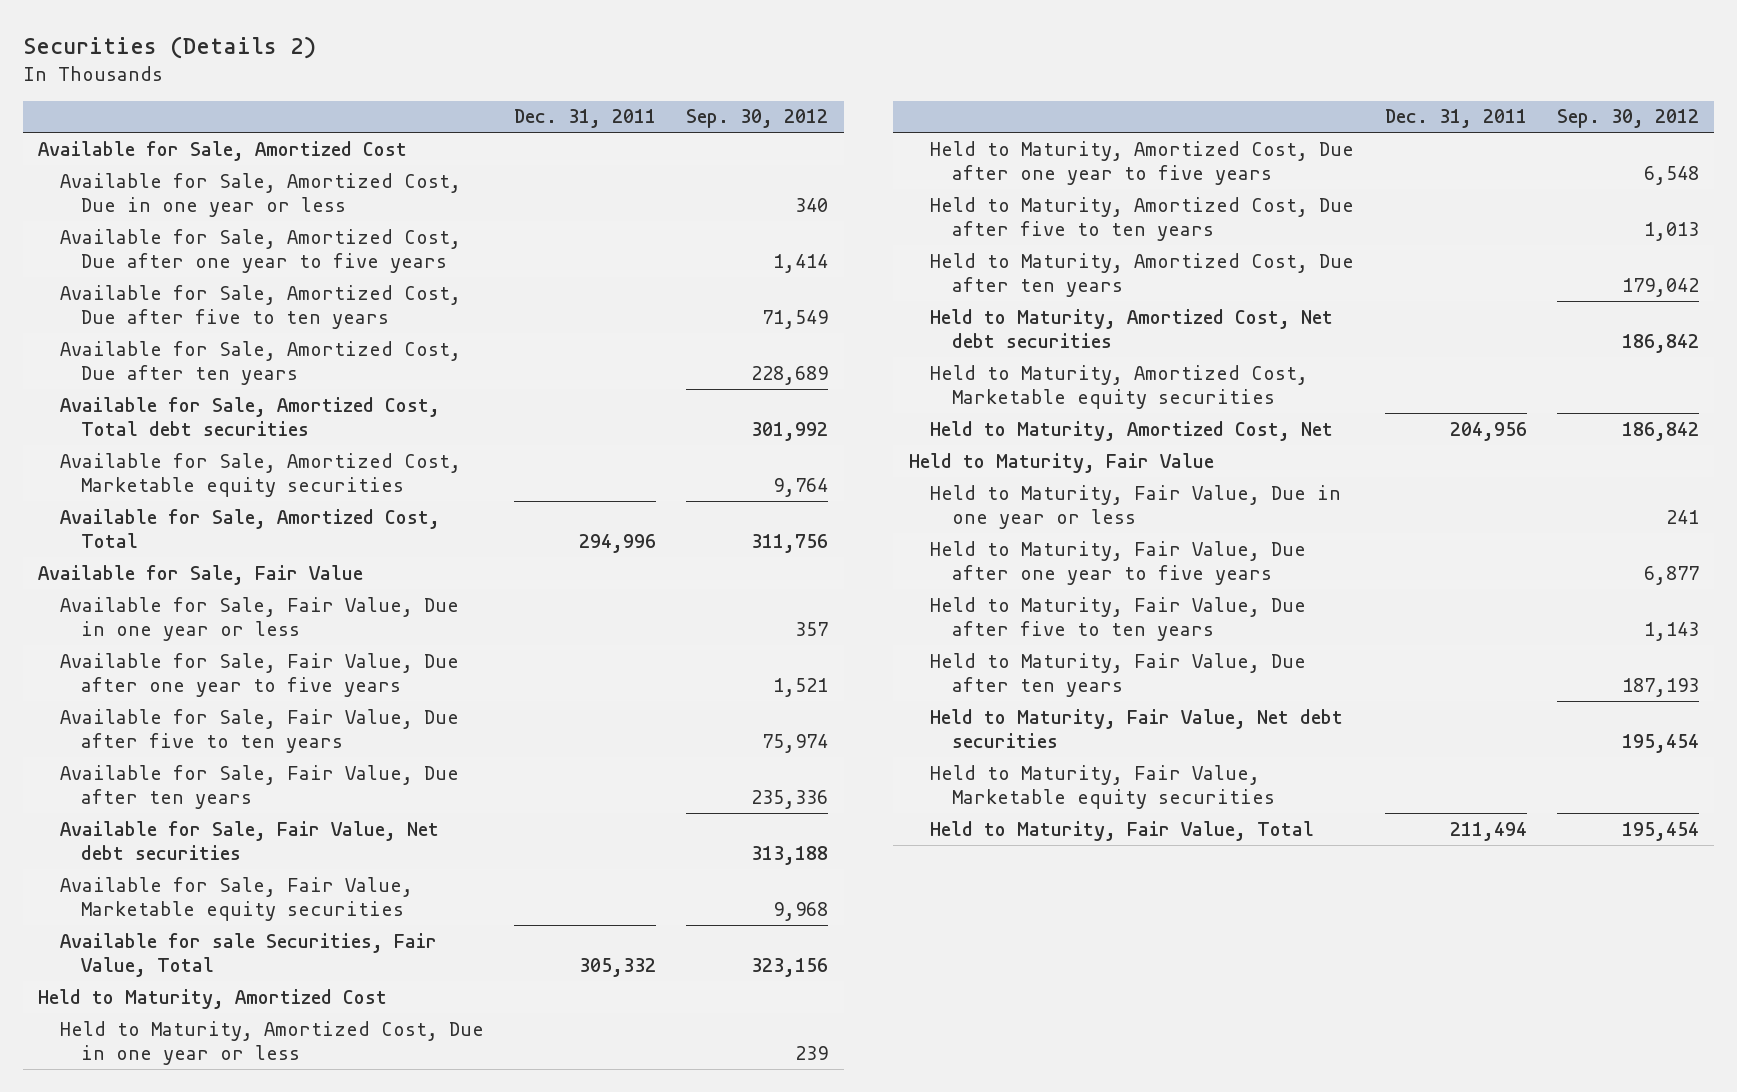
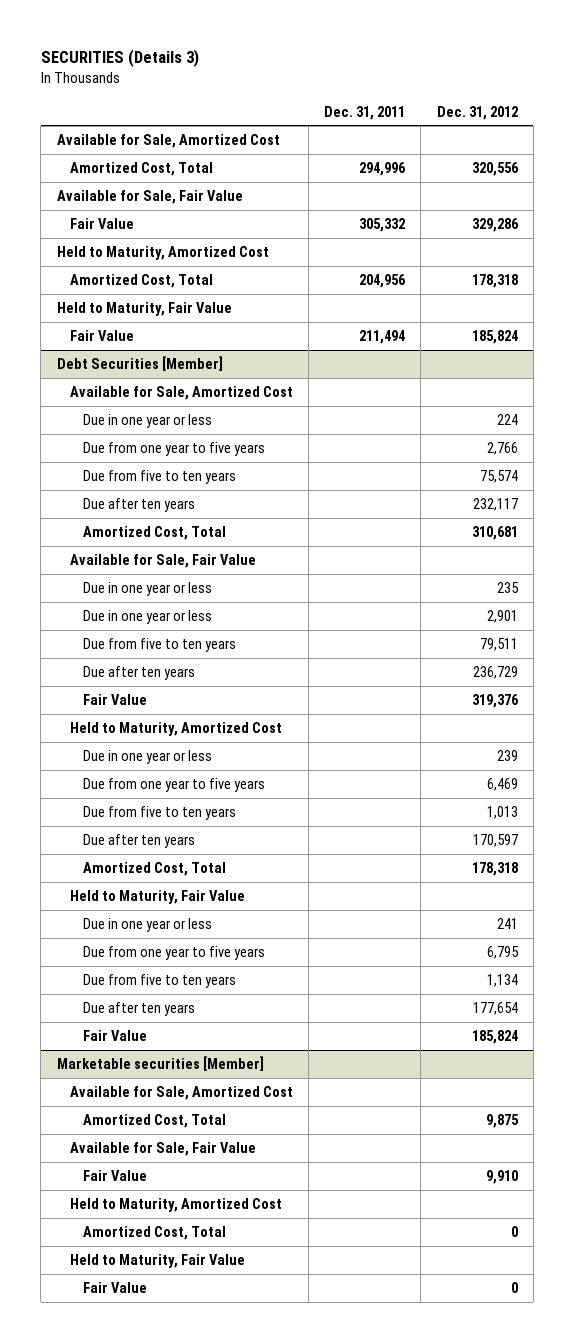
- Securities (Details 2)
+ SECURITIES (Details 3)
- | Dec. 31, 2011 | Sep. 30, 2012
+ | Dec. 31, 2011 | Dec. 31, 2012
- Available for Sale, Amortized Cost, Due in one year or less | | 340
- Available for Sale, Amortized Cost, Due after one year to five years | | 1,414
- Available for Sale, Amortized Cost, Due after five to ten years | | 71,549
- Available for Sale, Amortized Cost, Due after ten years | | 228,689
- Available for Sale, Amortized Cost, Total debt securities | | 301,992
- Available for Sale, Amortized Cost, Marketable equity securities | | 9,764
- Available for Sale, Amortized Cost, Total | 294,996 | 311,756
+ Amortized Cost, Total | 294,996 | 320,556
- Available for Sale, Fair Value, Due in one year or less | | 357
- Available for Sale, Fair Value, Due after one year to five years | | 1,521
- Available for Sale, Fair Value, Due after five to ten years | | 75,974
- Available for Sale, Fair Value, Due after ten years | | 235,336
- Available for Sale, Fair Value, Net debt securities | | 313,188
- Available for Sale, Fair Value, Marketable equity securities | | 9,968
- Available for sale Securities, Fair Value, Total | 305,332 | 323,156
+ Fair Value | 305,332 | 329,286
- Held to Maturity, Amortized Cost, Due in one year or less | | 239
- Held to Maturity, Amortized Cost, Due after one year to five years | | 6,548
- Held to Maturity, Amortized Cost, Due after five to ten years | | 1,013
- Held to Maturity, Amortized Cost, Due after ten years | | 179,042
- Held to Maturity, Amortized Cost, Net debt securities | | 186,842
- Held to Maturity, Amortized Cost, Marketable equity securities
- Held to Maturity, Amortized Cost, Net | 204,956 | 186,842
+ Amortized Cost, Total | 204,956 | 178,318
- Held to Maturity, Fair Value, Due in one year or less | | 241
- Held to Maturity, Fair Value, Due after one year to five years | | 6,877
- Held to Maturity, Fair Value, Due after five to ten years | | 1,143
- Held to Maturity, Fair Value, Due after ten years | | 187,193
- Held to Maturity, Fair Value, Net debt securities | | 195,454
- Held to Maturity, Fair Value, Marketable equity securities
- Held to Maturity, Fair Value, Total | 211,494 | 195,454
+ Fair Value | 211,494 | 185,824
+ Debt Securities [Member]
+ Available for Sale, Amortized Cost
+ Due in one year or less | | 224
+ Due from one year to five years | | 2,766
+ Due from five to ten years | | 75,574
+ Due after ten years | | 232,117
+ Amortized Cost, Total | | 310,681
+ Available for Sale, Fair Value
+ Due in one year or less | | 235
+ Due in one year or less | | 2,901
+ Due from five to ten years | | 79,511
+ Due after ten years | | 236,729
+ Fair Value | | 319,376
+ Held to Maturity, Amortized Cost
+ Due in one year or less | | 239
+ Due from one year to five years | | 6,469
+ Due from five to ten years | | 1,013
+ Due after ten years | | 170,597
+ Amortized Cost, Total | | 178,318
+ Held to Maturity, Fair Value
+ Due in one year or less | | 241
+ Due from one year to five years | | 6,795
+ Due from five to ten years | | 1,134
+ Due after ten years | | 177,654
+ Fair Value | | 185,824
+ Marketable securities [Member]
+ Available for Sale, Amortized Cost
+ Amortized Cost, Total | | 9,875
+ Available for Sale, Fair Value
+ Fair Value | | 9,910
+ Held to Maturity, Amortized Cost
+ Amortized Cost, Total | | 0
+ Held to Maturity, Fair Value
+ Fair Value | | 0

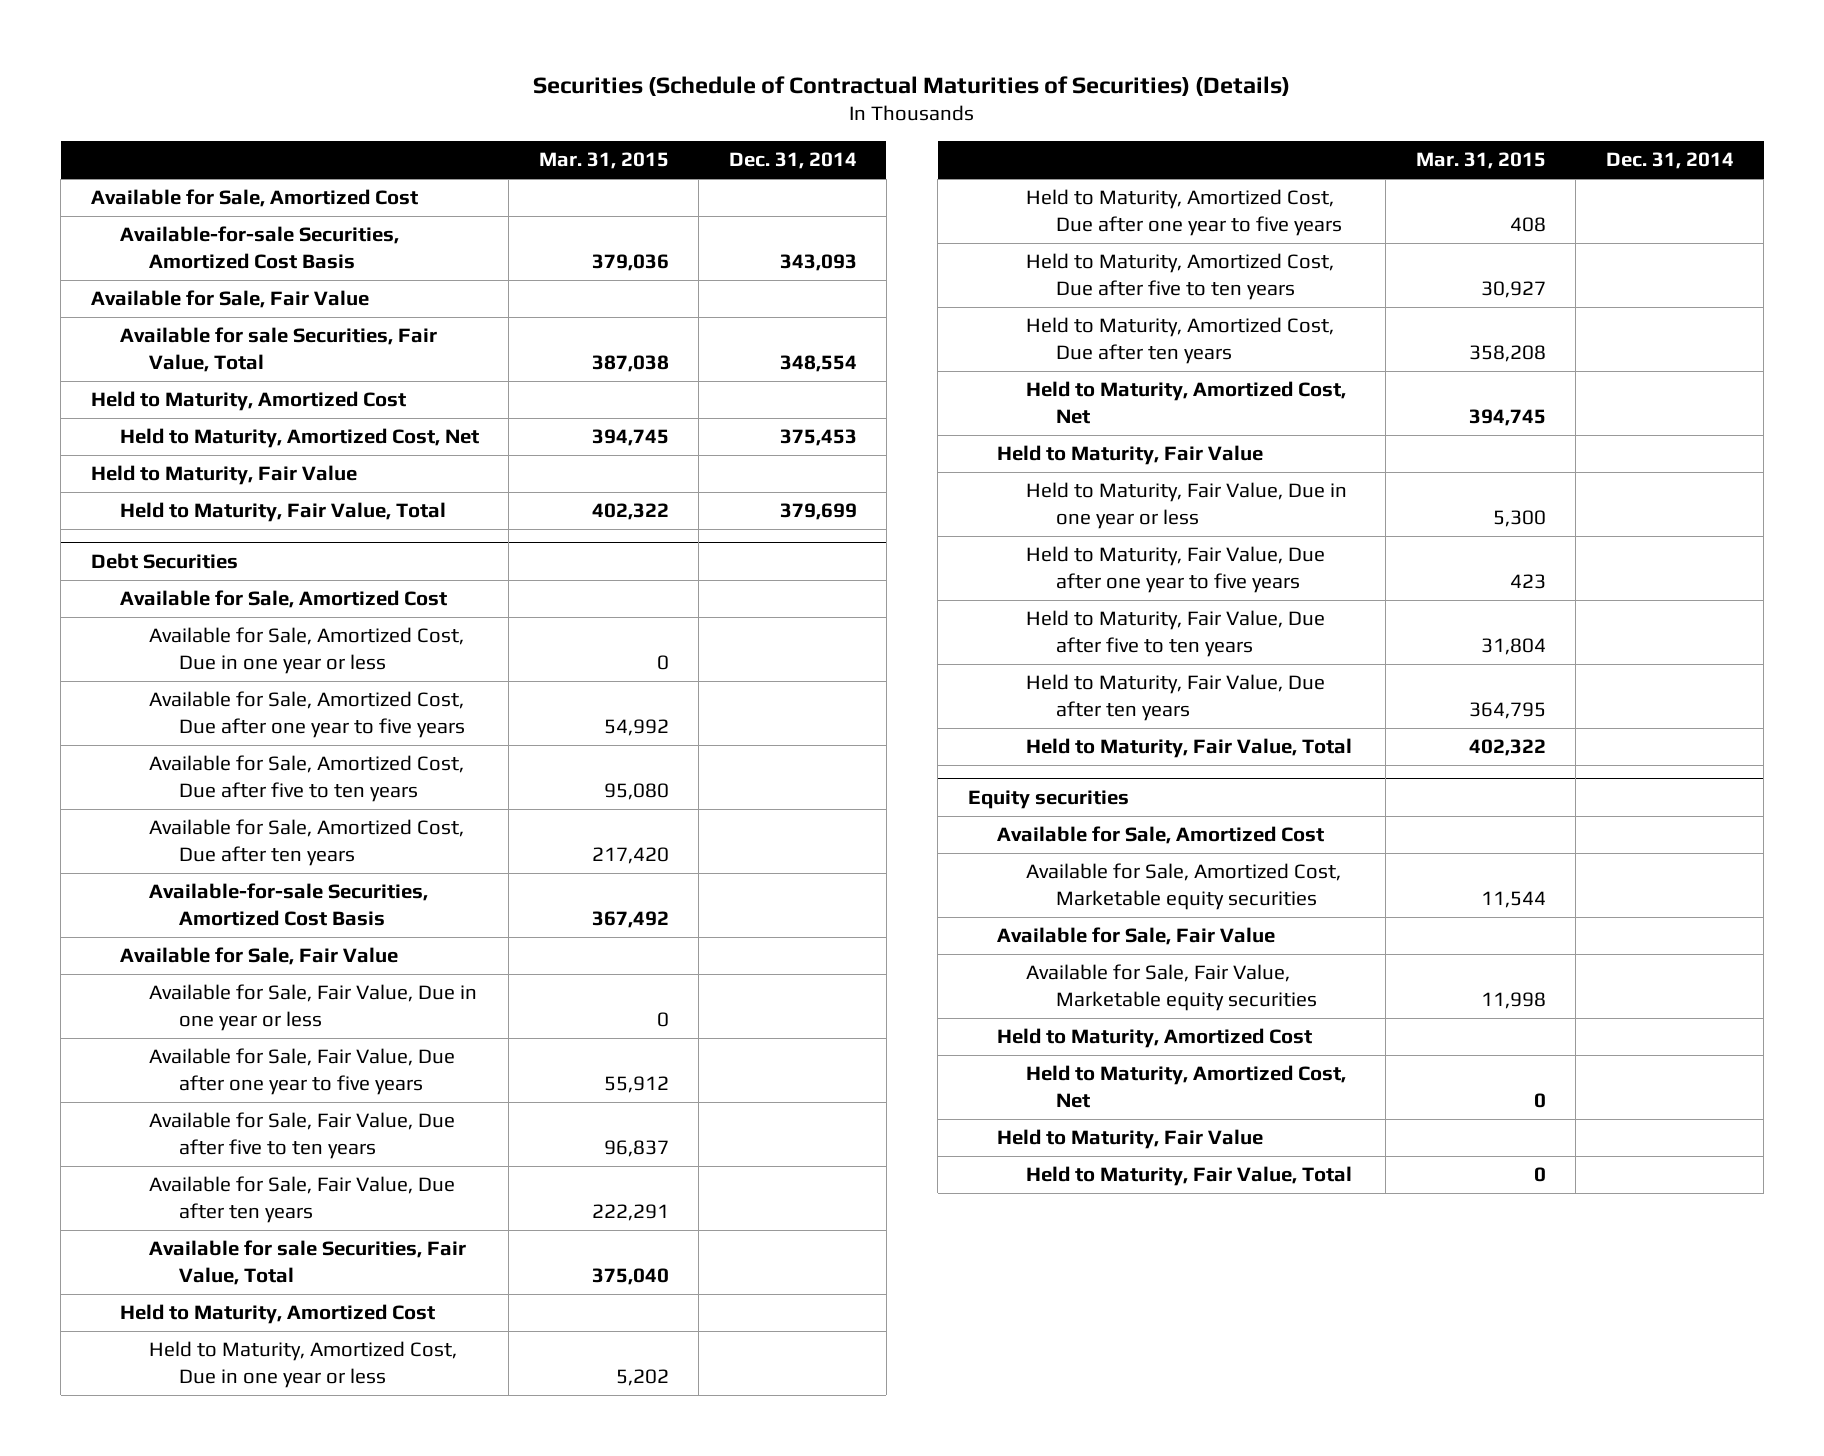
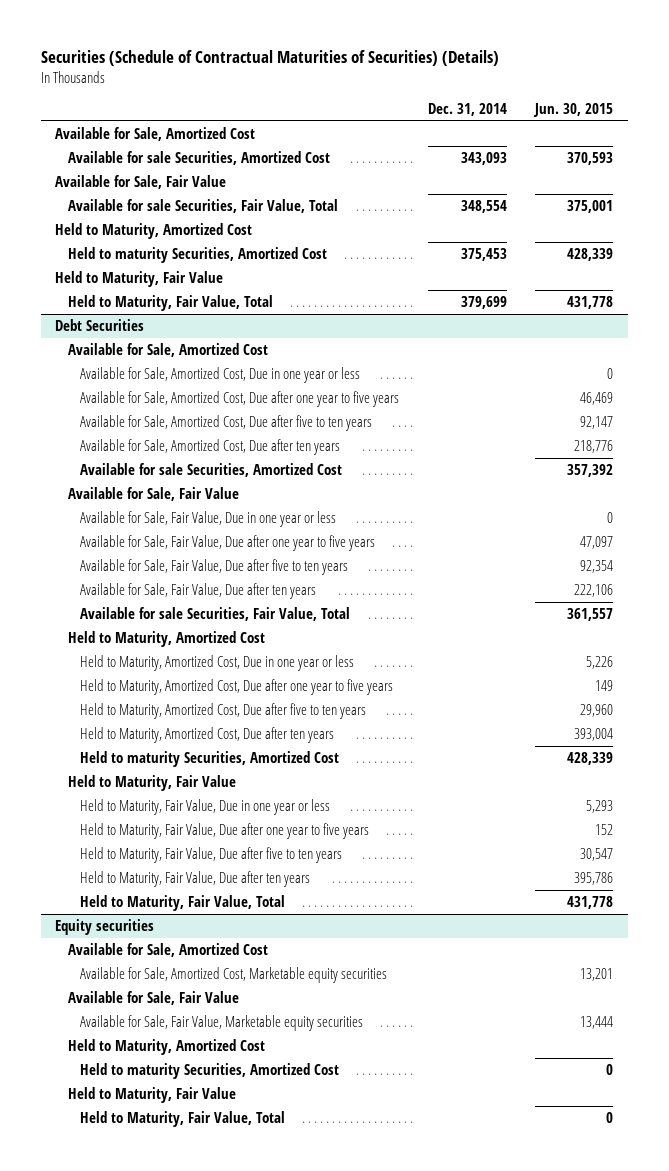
- | Mar. 31, 2015 | Dec. 31, 2014
+ | Dec. 31, 2014 | Jun. 30, 2015
- Available-for-sale Securities, Amortized Cost Basis | 379,036 | 343,093
+ Available for sale Securities, Amortized Cost | 343,093 | 370,593
- Held to Maturity, Amortized Cost, Net | 394,745 | 375,453
+ Held to maturity Securities, Amortized Cost | 375,453 | 428,339
@ Debt Securities
- Available-for-sale Securities, Amortized Cost Basis | 367,492 |
+ Available for sale Securities, Amortized Cost | | 357,392
- Held to Maturity, Amortized Cost, Net | 394,745 |
+ Held to maturity Securities, Amortized Cost | | 428,339
@ Equity securities
- Held to Maturity, Amortized Cost, Net | 0 |
+ Held to maturity Securities, Amortized Cost | | 0

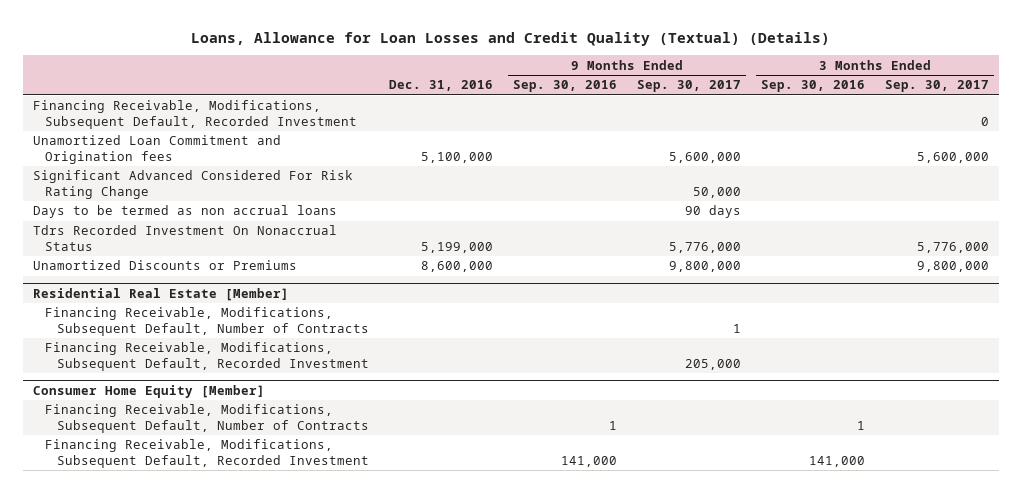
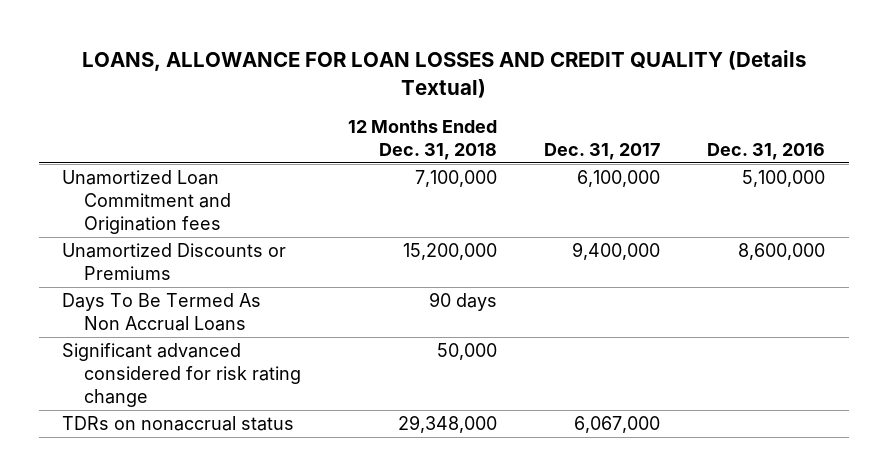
- Loans, Allowance for Loan Losses and Credit Quality (Textual) (Details)
+ LOANS, ALLOWANCE FOR LOAN LOSSES AND CREDIT QUALITY (Details Textual)
- | Dec. 31, 2016 | 9 Months Ended Sep. 30, 2016 | 9 Months Ended Sep. 30, 2017 | 3 Months Ended Sep. 30, 2016 | 3 Months Ended Sep. 30, 2017
+ | 12 Months Ended Dec. 31, 2018 | Dec. 31, 2017 | Dec. 31, 2016
- Financing Receivable, Modifications, Subsequent Default, Recorded Investment | | | | | 0
- Significant Advanced Considered For Risk Rating Change | | | 50,000 | |
- Days to be termed as non accrual loans | | | 90 days | |
- Tdrs Recorded Investment On Nonaccrual Status | 5,199,000 | | 5,776,000 | | 5,776,000
- Residential Real Estate [Member]
- Financing Receivable, Modifications, Subsequent Default, Number of Contracts | | | 1 | |
- Financing Receivable, Modifications, Subsequent Default, Recorded Investment | | | 205,000 | |
- Consumer Home Equity [Member]
- Financing Receivable, Modifications, Subsequent Default, Number of Contracts | | 1 | | 1 |
- Financing Receivable, Modifications, Subsequent Default, Recorded Investment | | 141,000 | | 141,000 |
+ Days To Be Termed As Non Accrual Loans | 90 days | |
+ Significant advanced considered for risk rating change | 50,000 | |
+ TDRs on nonaccrual status | 29,348,000 | 6,067,000 |

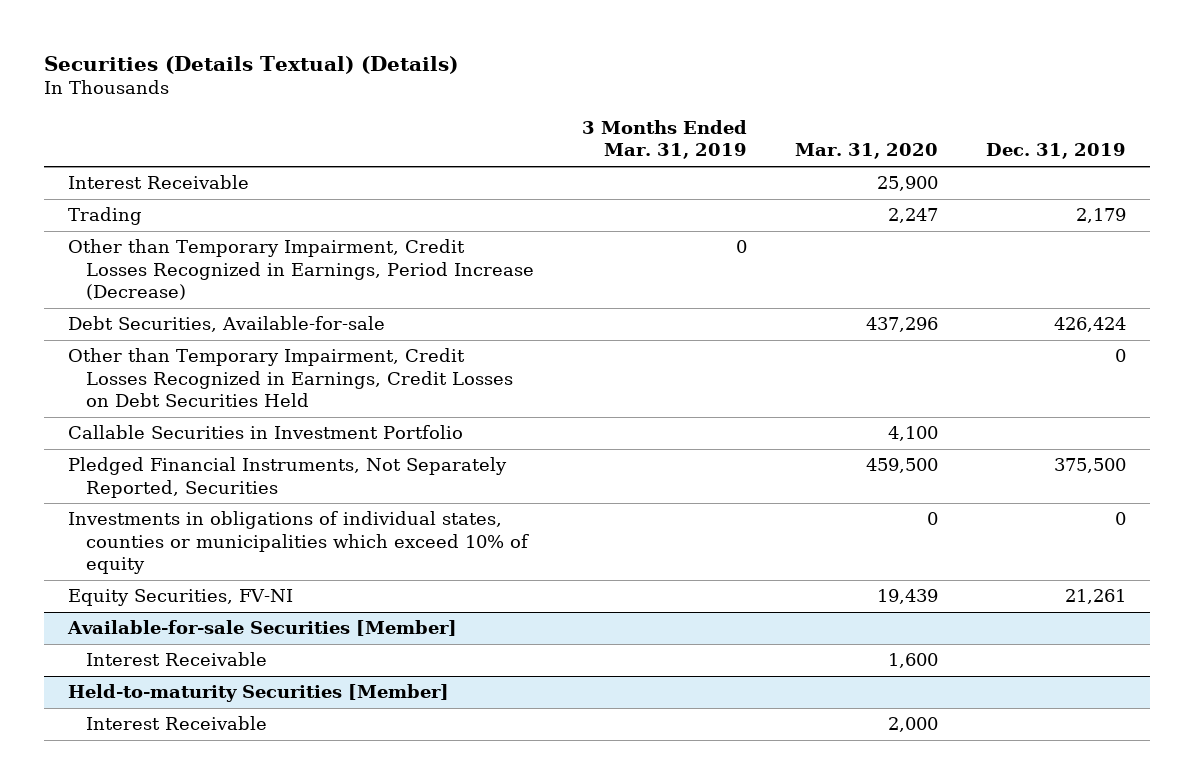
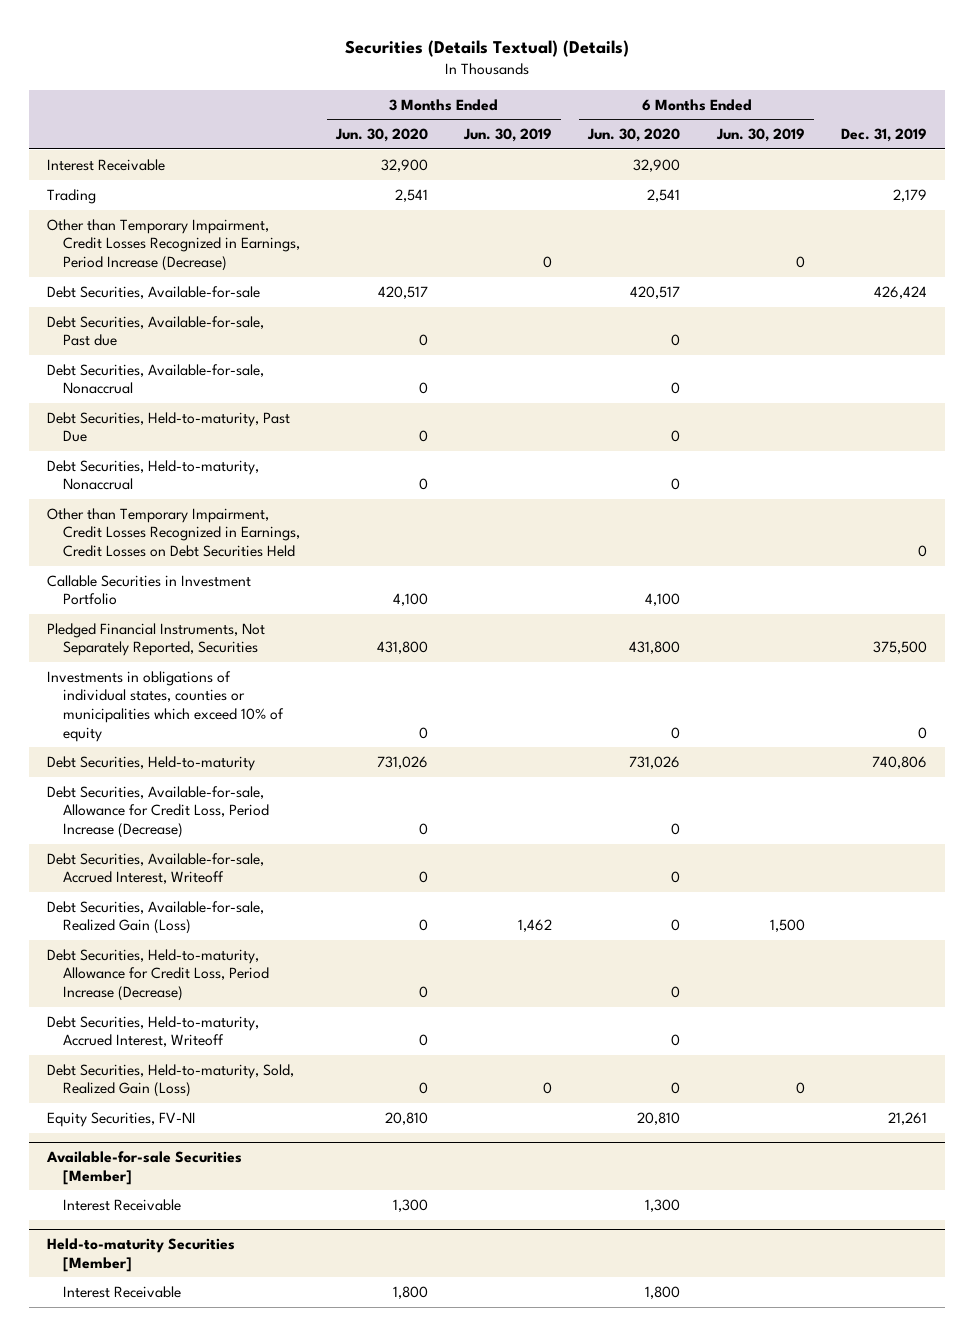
- | 3 Months Ended Mar. 31, 2019 | Mar. 31, 2020 | Dec. 31, 2019
+ | 3 Months Ended Jun. 30, 2020 | 3 Months Ended Jun. 30, 2019 | 6 Months Ended Jun. 30, 2020 | 6 Months Ended Jun. 30, 2019 | Dec. 31, 2019
+ Debt Securities, Available-for-sale, Past due | 0 | | 0 | |
+ Debt Securities, Available-for-sale, Nonaccrual | 0 | | 0 | |
+ Debt Securities, Held-to-maturity, Past Due | 0 | | 0 | |
+ Debt Securities, Held-to-maturity, Nonaccrual | 0 | | 0 | |
+ Debt Securities, Held-to-maturity | 731,026 | | 731,026 | | 740,806
+ Debt Securities, Available-for-sale, Allowance for Credit Loss, Period Increase (Decrease) | 0 | | 0 | |
+ Debt Securities, Available-for-sale, Accrued Interest, Writeoff | 0 | | 0 | |
+ Debt Securities, Available-for-sale, Realized Gain (Loss) | 0 | 1,462 | 0 | 1,500 |
+ Debt Securities, Held-to-maturity, Allowance for Credit Loss, Period Increase (Decrease) | 0 | | 0 | |
+ Debt Securities, Held-to-maturity, Accrued Interest, Writeoff | 0 | | 0 | |
+ Debt Securities, Held-to-maturity, Sold, Realized Gain (Loss) | 0 | 0 | 0 | 0 |

